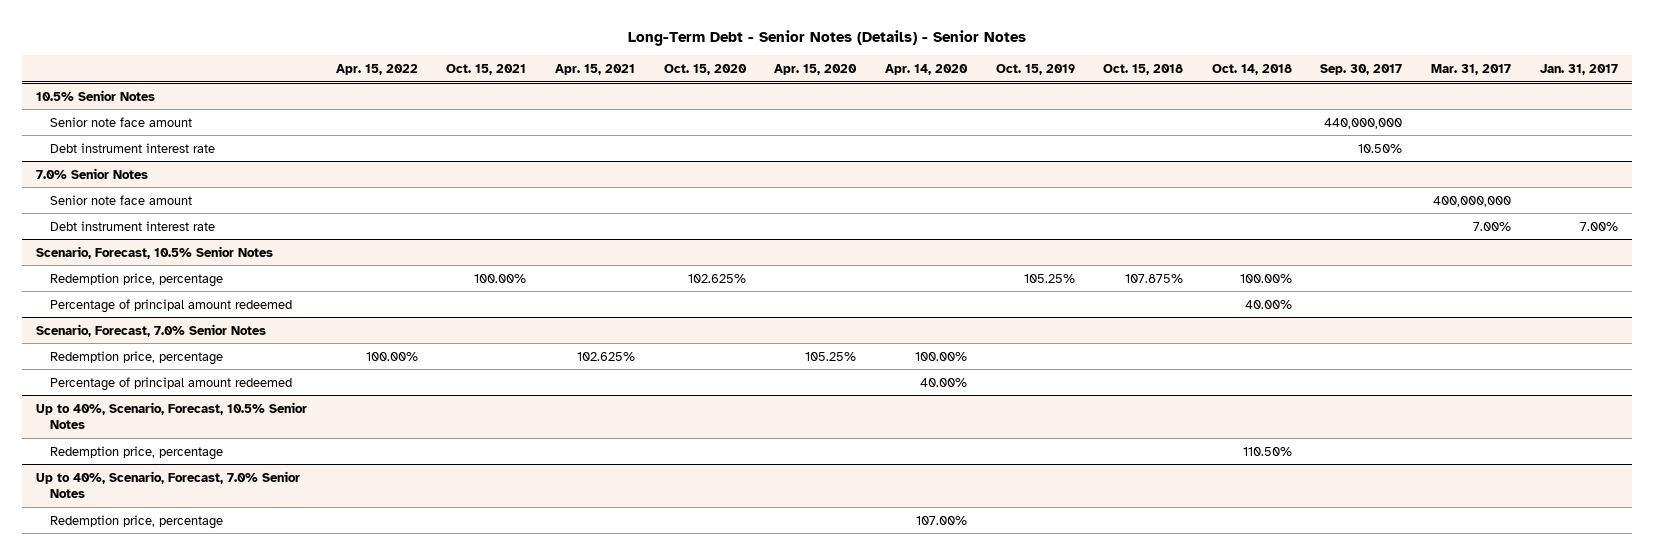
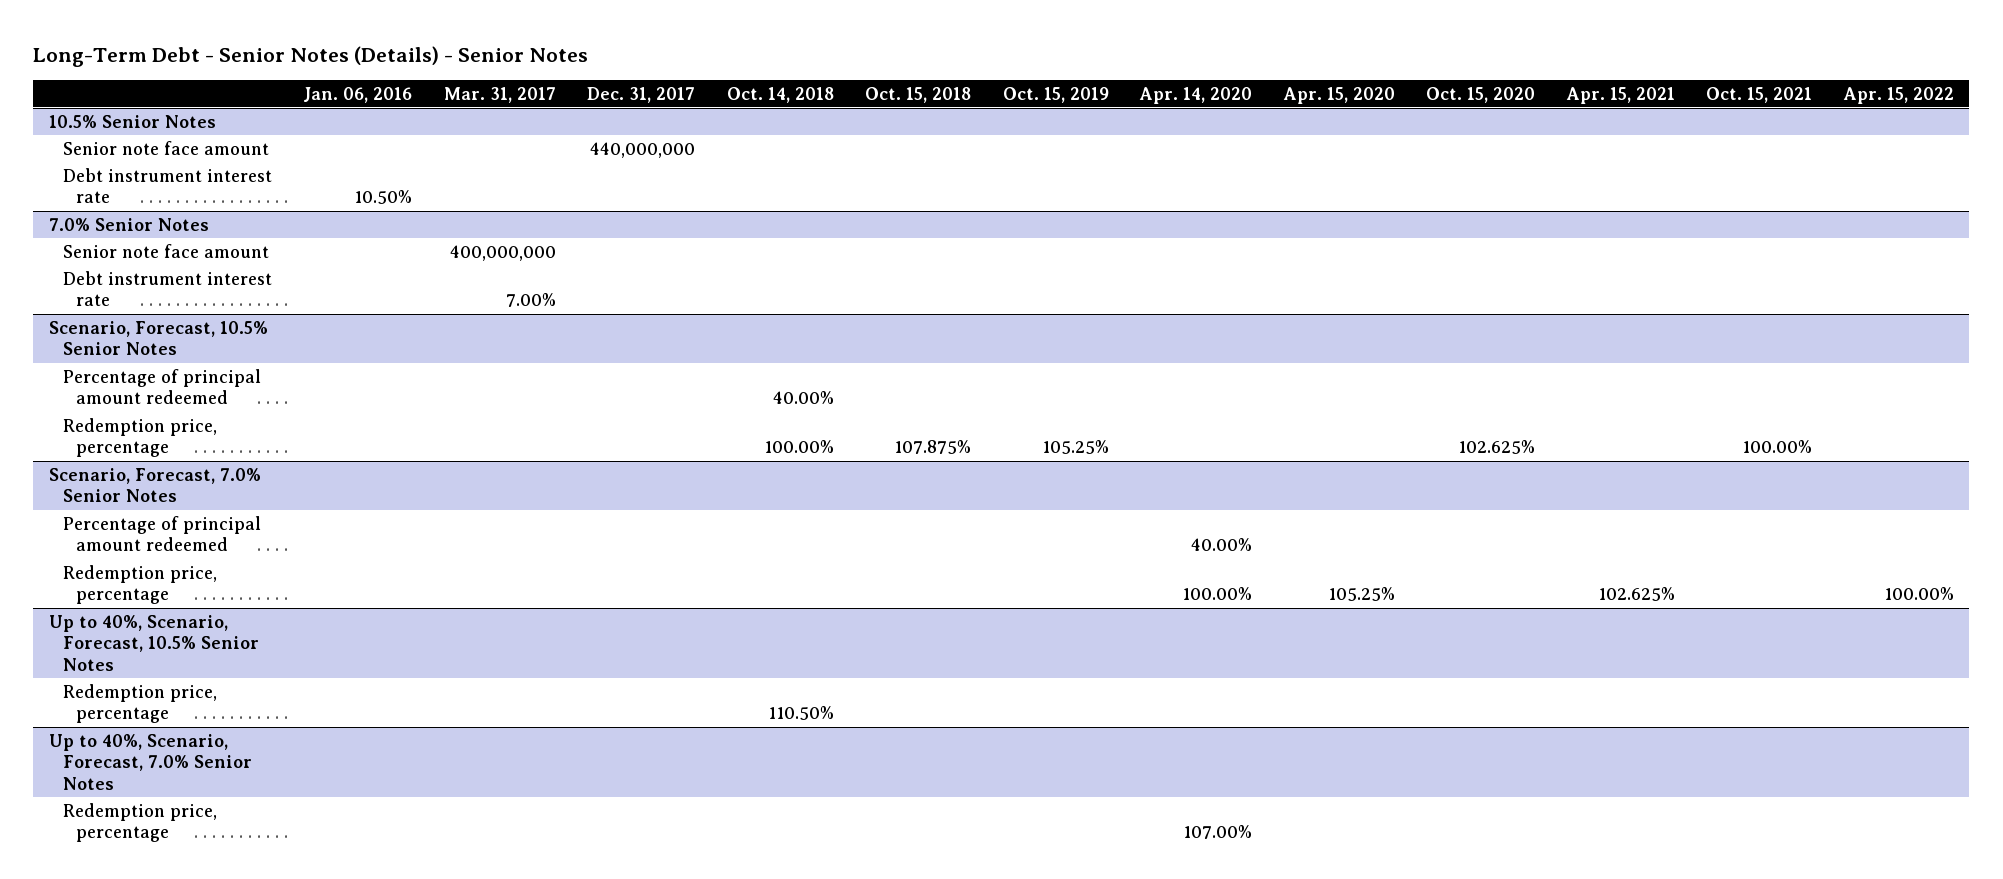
- | Apr. 15, 2022 | Oct. 15, 2021 | Apr. 15, 2021 | Oct. 15, 2020 | Apr. 15, 2020 | Apr. 14, 2020 | Oct. 15, 2019 | Oct. 15, 2018 | Oct. 14, 2018 | Sep. 30, 2017 | Mar. 31, 2017 | Jan. 31, 2017
+ | Jan. 06, 2016 | Mar. 31, 2017 | Dec. 31, 2017 | Oct. 14, 2018 | Oct. 15, 2018 | Oct. 15, 2019 | Apr. 14, 2020 | Apr. 15, 2020 | Oct. 15, 2020 | Apr. 15, 2021 | Oct. 15, 2021 | Apr. 15, 2022
@ Scenario, Forecast, 10.5% Senior Notes
moved down: Redemption price, percentage | | | | 100.00% | 107.875% | 105.25% | | | 102.625% | | 100.00% |
@ Scenario, Forecast, 7.0% Senior Notes
moved down: Redemption price, percentage | | | | | | | 100.00% | 105.25% | | 102.625% | | 100.00%

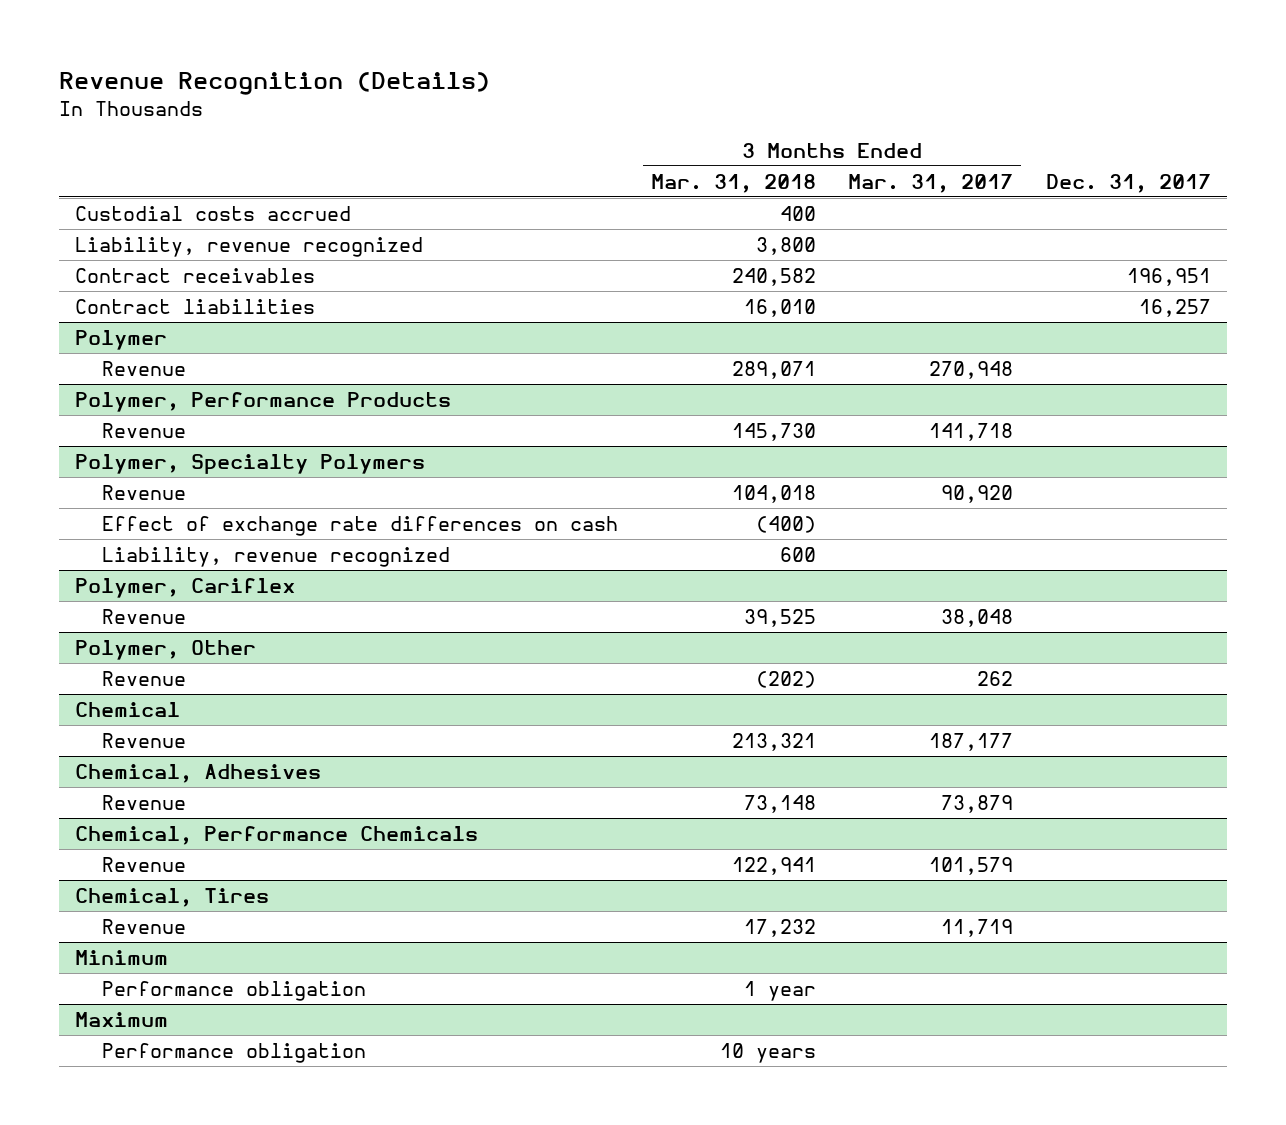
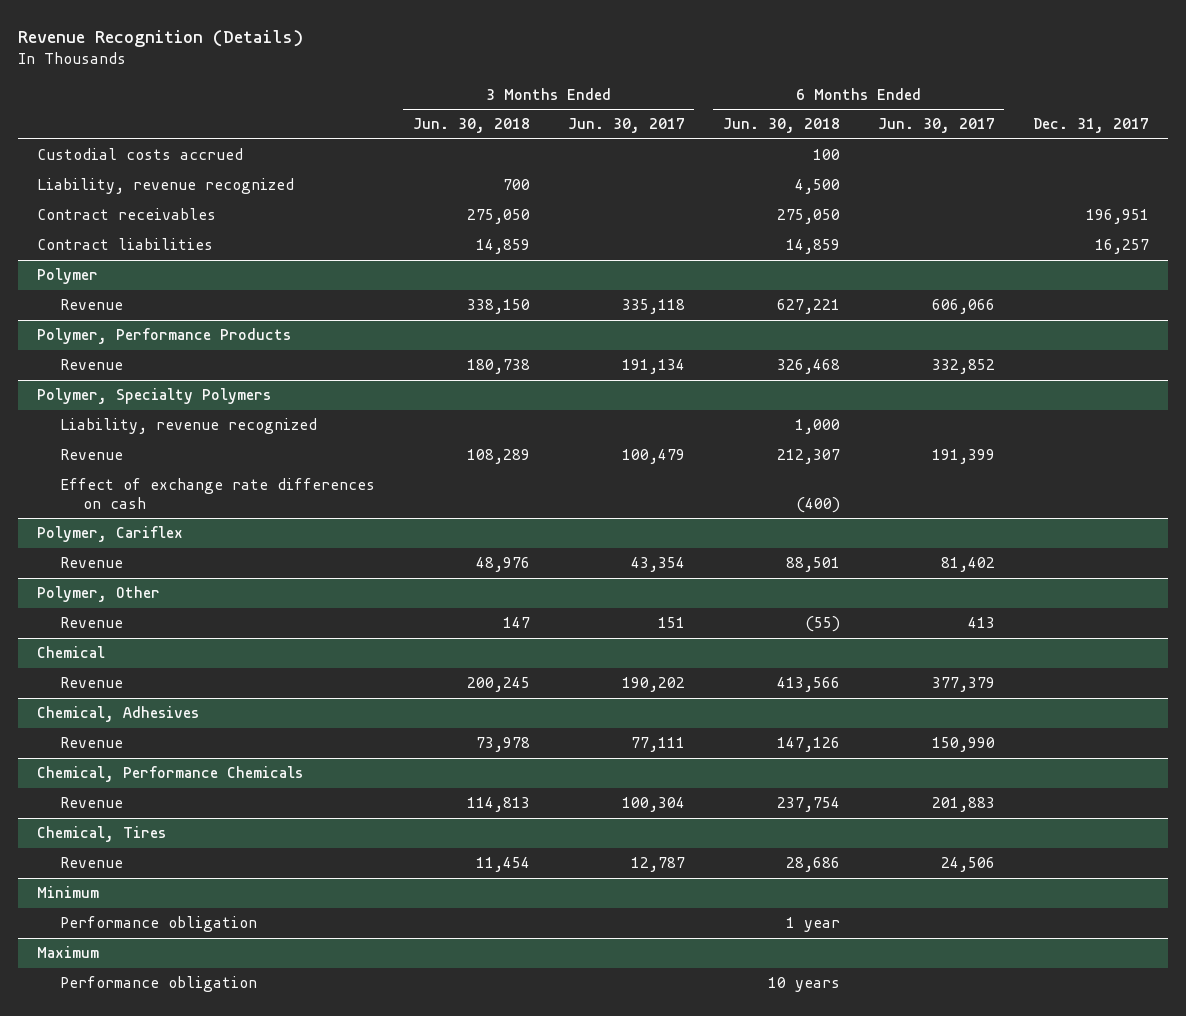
- | 3 Months Ended Mar. 31, 2018 | 3 Months Ended Mar. 31, 2017 | Dec. 31, 2017
+ | 3 Months Ended Jun. 30, 2018 | 3 Months Ended Jun. 30, 2017 | 6 Months Ended Jun. 30, 2018 | 6 Months Ended Jun. 30, 2017 | Dec. 31, 2017
@ Polymer, Specialty Polymers
moved up: Liability, revenue recognized | | | 1,000 | |

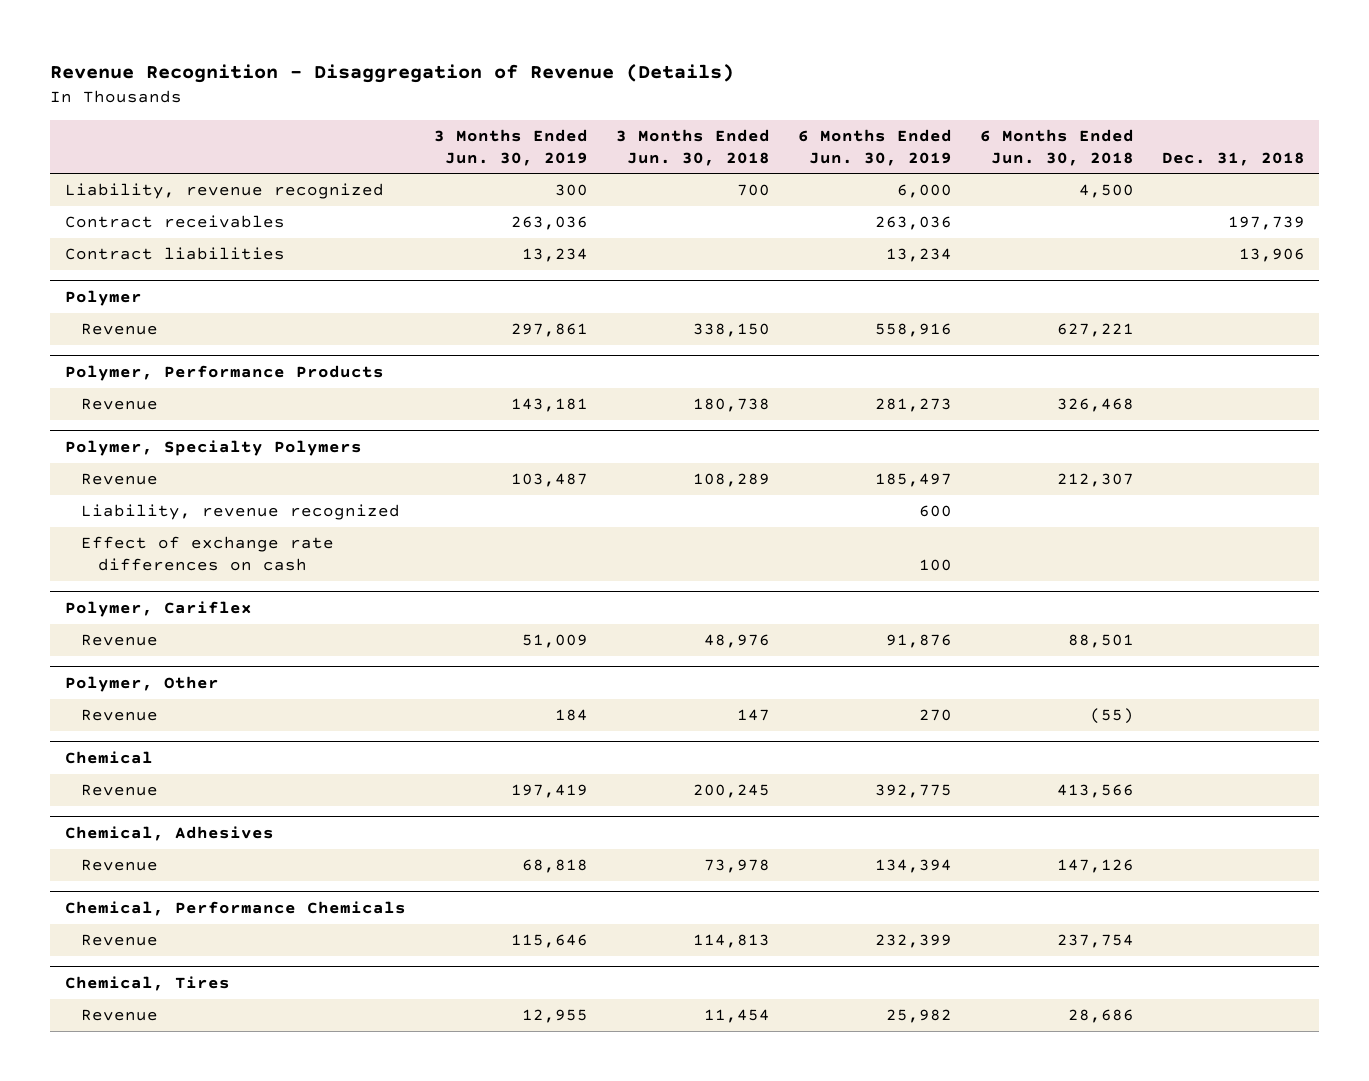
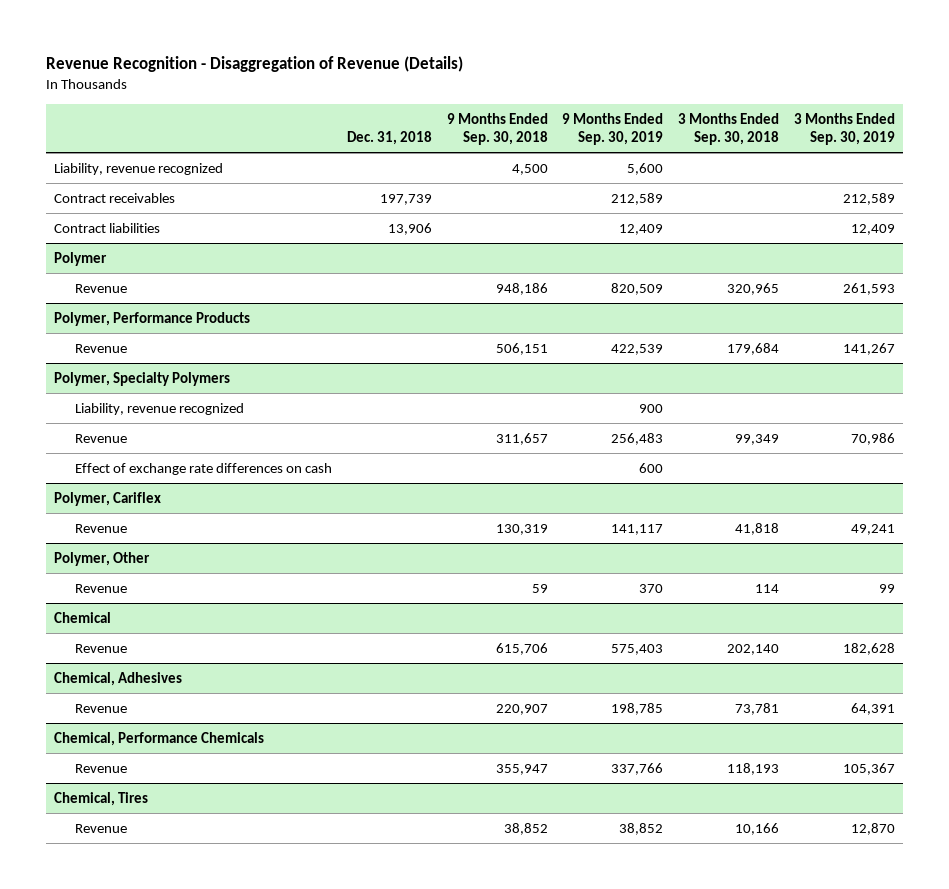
- | 3 Months Ended Jun. 30, 2019 | 3 Months Ended Jun. 30, 2018 | 6 Months Ended Jun. 30, 2019 | 6 Months Ended Jun. 30, 2018 | Dec. 31, 2018
+ | Dec. 31, 2018 | 9 Months Ended Sep. 30, 2018 | 9 Months Ended Sep. 30, 2019 | 3 Months Ended Sep. 30, 2018 | 3 Months Ended Sep. 30, 2019
@ Polymer, Specialty Polymers
moved down: Revenue | | 311,657 | 256,483 | 99,349 | 70,986

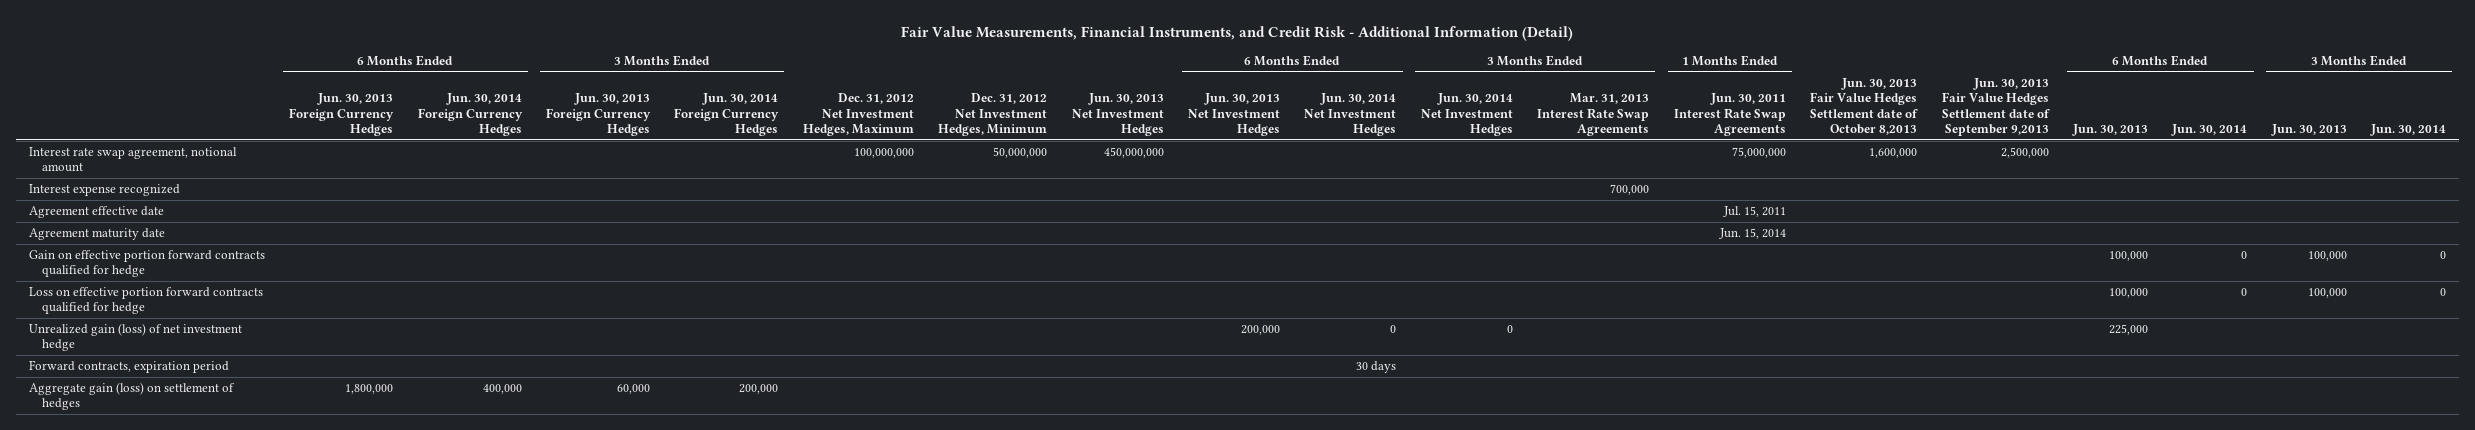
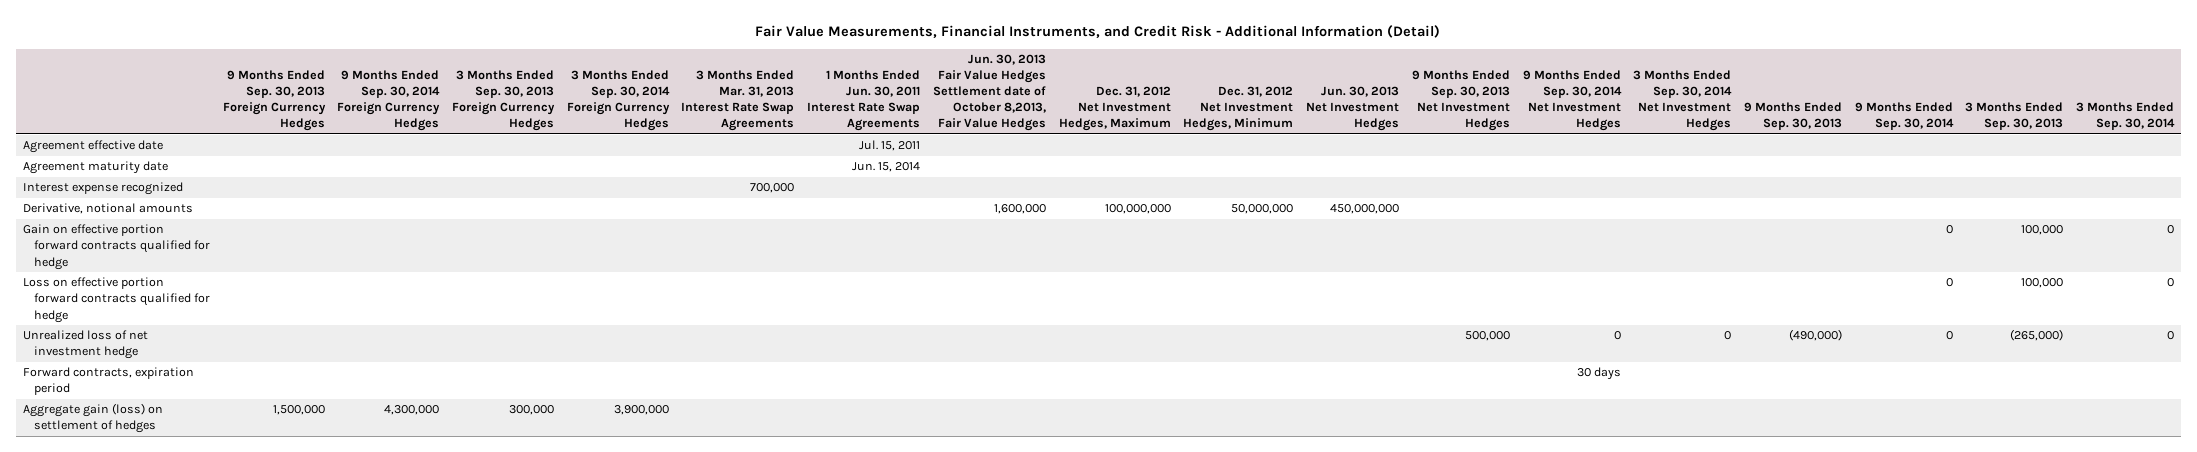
- | 6 Months Ended Jun. 30, 2013 Foreign Currency Hedges | 6 Months Ended Jun. 30, 2014 Foreign Currency Hedges | 3 Months Ended Jun. 30, 2013 Foreign Currency Hedges | 3 Months Ended Jun. 30, 2014 Foreign Currency Hedges | Dec. 31, 2012 Net Investment Hedges, Maximum | Dec. 31, 2012 Net Investment Hedges, Minimum | Jun. 30, 2013 Net Investment Hedges | 6 Months Ended Jun. 30, 2013 Net Investment Hedges | 6 Months Ended Jun. 30, 2014 Net Investment Hedges | 3 Months Ended Jun. 30, 2014 Net Investment Hedges | 3 Months Ended Mar. 31, 2013 Interest Rate Swap Agreements | 1 Months Ended Jun. 30, 2011 Interest Rate Swap Agreements | Jun. 30, 2013 Fair Value Hedges Settlement date of October 8,2013 | Jun. 30, 2013 Fair Value Hedges Settlement date of September 9,2013 | 6 Months Ended Jun. 30, 2013 | 6 Months Ended Jun. 30, 2014 | 3 Months Ended Jun. 30, 2013 | 3 Months Ended Jun. 30, 2014
+ | 9 Months Ended Sep. 30, 2013 Foreign Currency Hedges | 9 Months Ended Sep. 30, 2014 Foreign Currency Hedges | 3 Months Ended Sep. 30, 2013 Foreign Currency Hedges | 3 Months Ended Sep. 30, 2014 Foreign Currency Hedges | 3 Months Ended Mar. 31, 2013 Interest Rate Swap Agreements | 1 Months Ended Jun. 30, 2011 Interest Rate Swap Agreements | Jun. 30, 2013 Fair Value Hedges Settlement date of October 8,2013, Fair Value Hedges | Dec. 31, 2012 Net Investment Hedges, Maximum | Dec. 31, 2012 Net Investment Hedges, Minimum | Jun. 30, 2013 Net Investment Hedges | 9 Months Ended Sep. 30, 2013 Net Investment Hedges | 9 Months Ended Sep. 30, 2014 Net Investment Hedges | 3 Months Ended Sep. 30, 2014 Net Investment Hedges | 9 Months Ended Sep. 30, 2013 | 9 Months Ended Sep. 30, 2014 | 3 Months Ended Sep. 30, 2013 | 3 Months Ended Sep. 30, 2014
- Interest rate swap agreement, notional amount | | | | | 100,000,000 | 50,000,000 | 450,000,000 | | | | | 75,000,000 | 1,600,000 | 2,500,000 | | | |
moved down: Interest expense recognized | | | | | 700,000 | | | | | | | | | | | |
+ Derivative, notional amounts | | | | | | | 1,600,000 | 100,000,000 | 50,000,000 | 450,000,000 | | | | | | |
- Unrealized gain (loss) of net investment hedge | | | | | | | | 200,000 | 0 | 0 | | | | | 225,000 | | |
+ Unrealized loss of net investment hedge | | | | | | | | | | | 500,000 | 0 | 0 | (490,000) | 0 | (265,000) | 0

